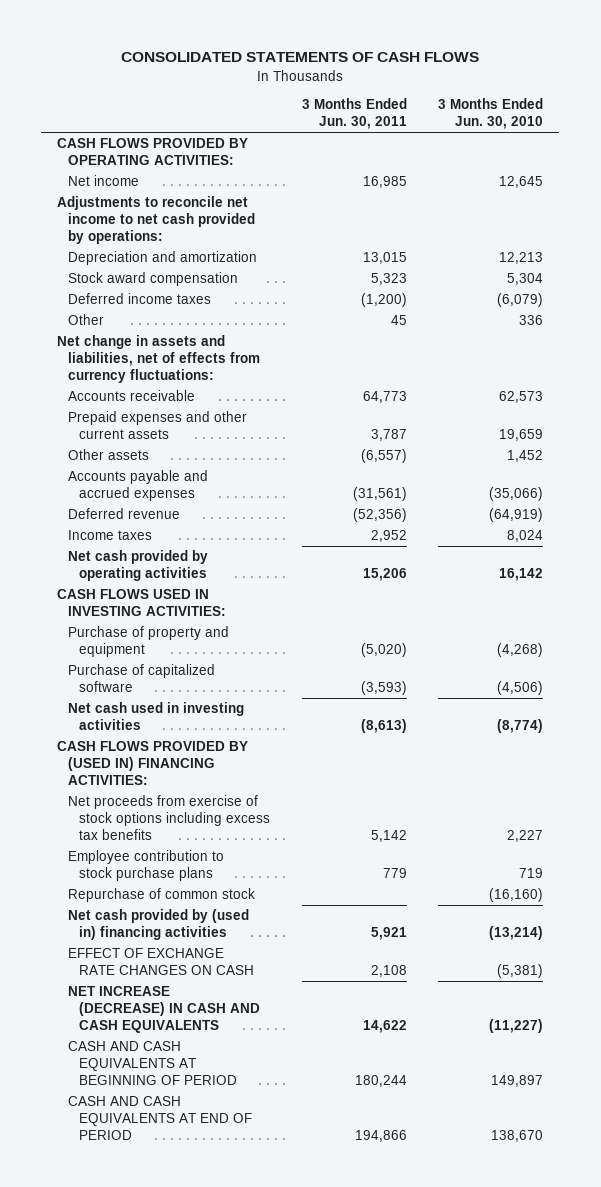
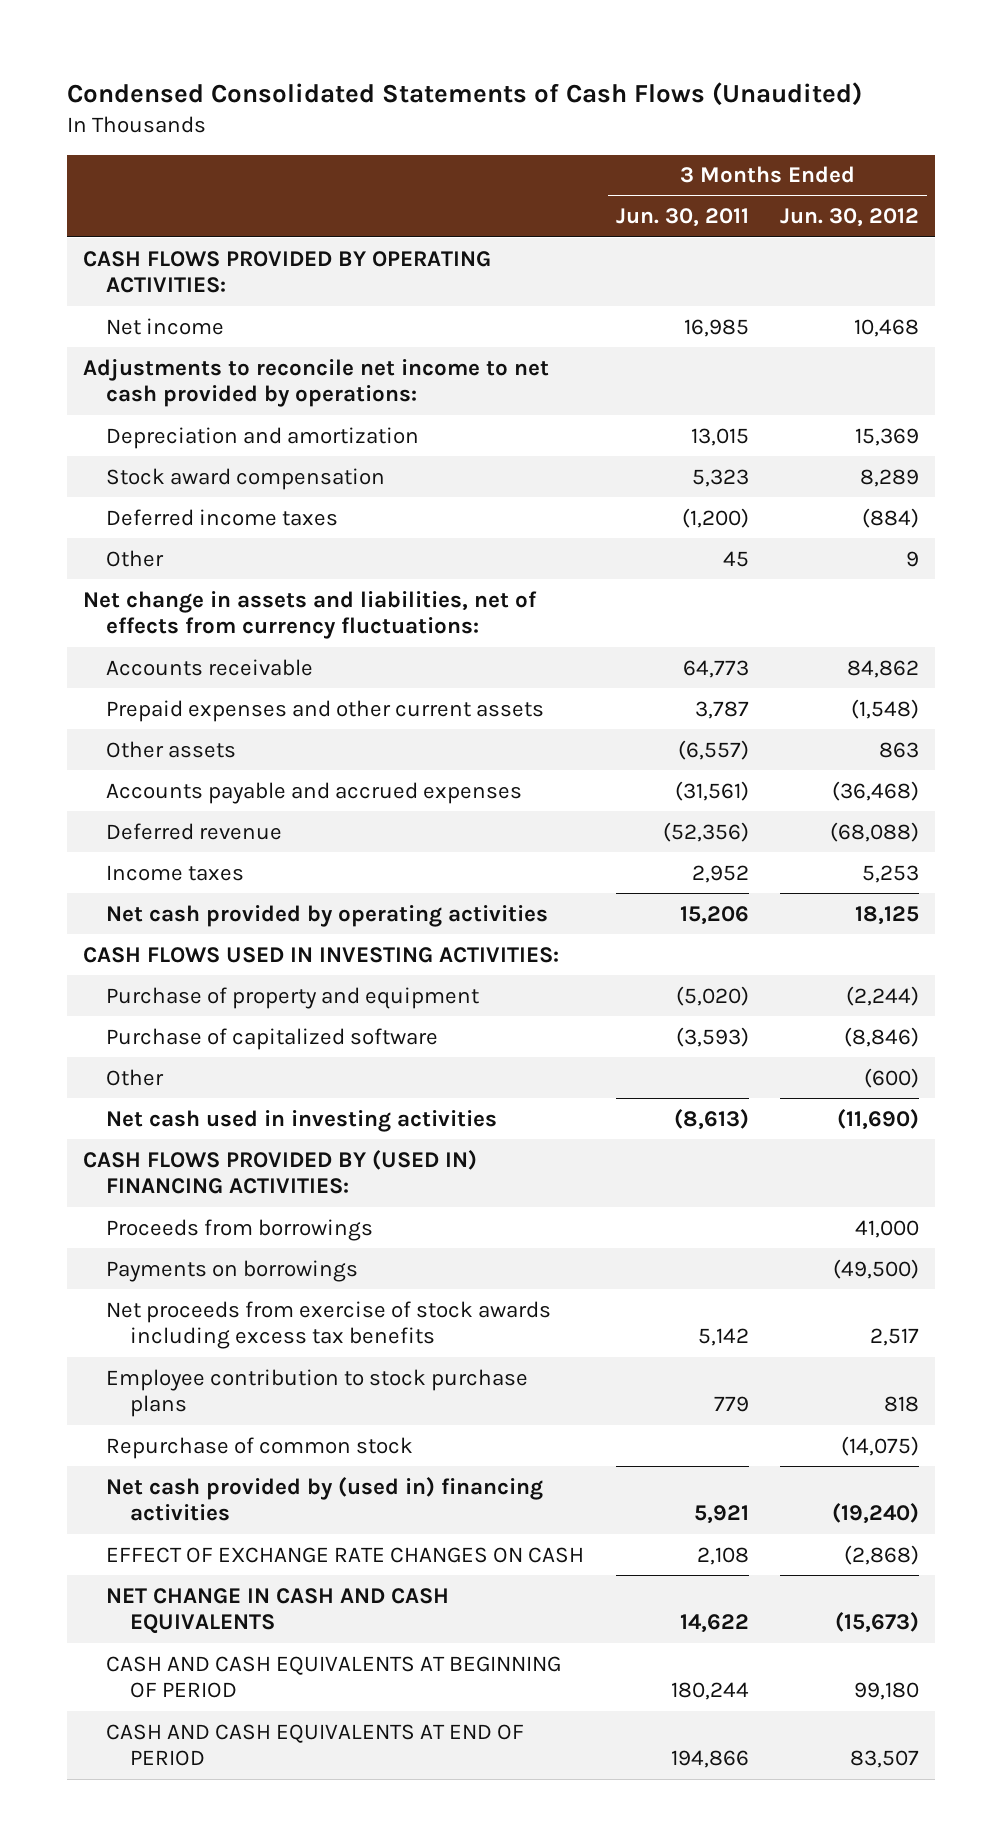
- CONSOLIDATED STATEMENTS OF CASH FLOWS
+ Condensed Consolidated Statements of Cash Flows (Unaudited)
- | 3 Months Ended Jun. 30, 2011 | 3 Months Ended Jun. 30, 2010
+ | 3 Months Ended Jun. 30, 2011 | 3 Months Ended Jun. 30, 2012
+ Other | | (600)
- Net proceeds from exercise of stock options including excess tax benefits | 5,142 | 2,227
+ Proceeds from borrowings | | 41,000
+ Payments on borrowings | | (49,500)
+ Net proceeds from exercise of stock awards including excess tax benefits | 5,142 | 2,517
- NET INCREASE (DECREASE) IN CASH AND CASH EQUIVALENTS | 14,622 | (11,227)
+ NET CHANGE IN CASH AND CASH EQUIVALENTS | 14,622 | (15,673)

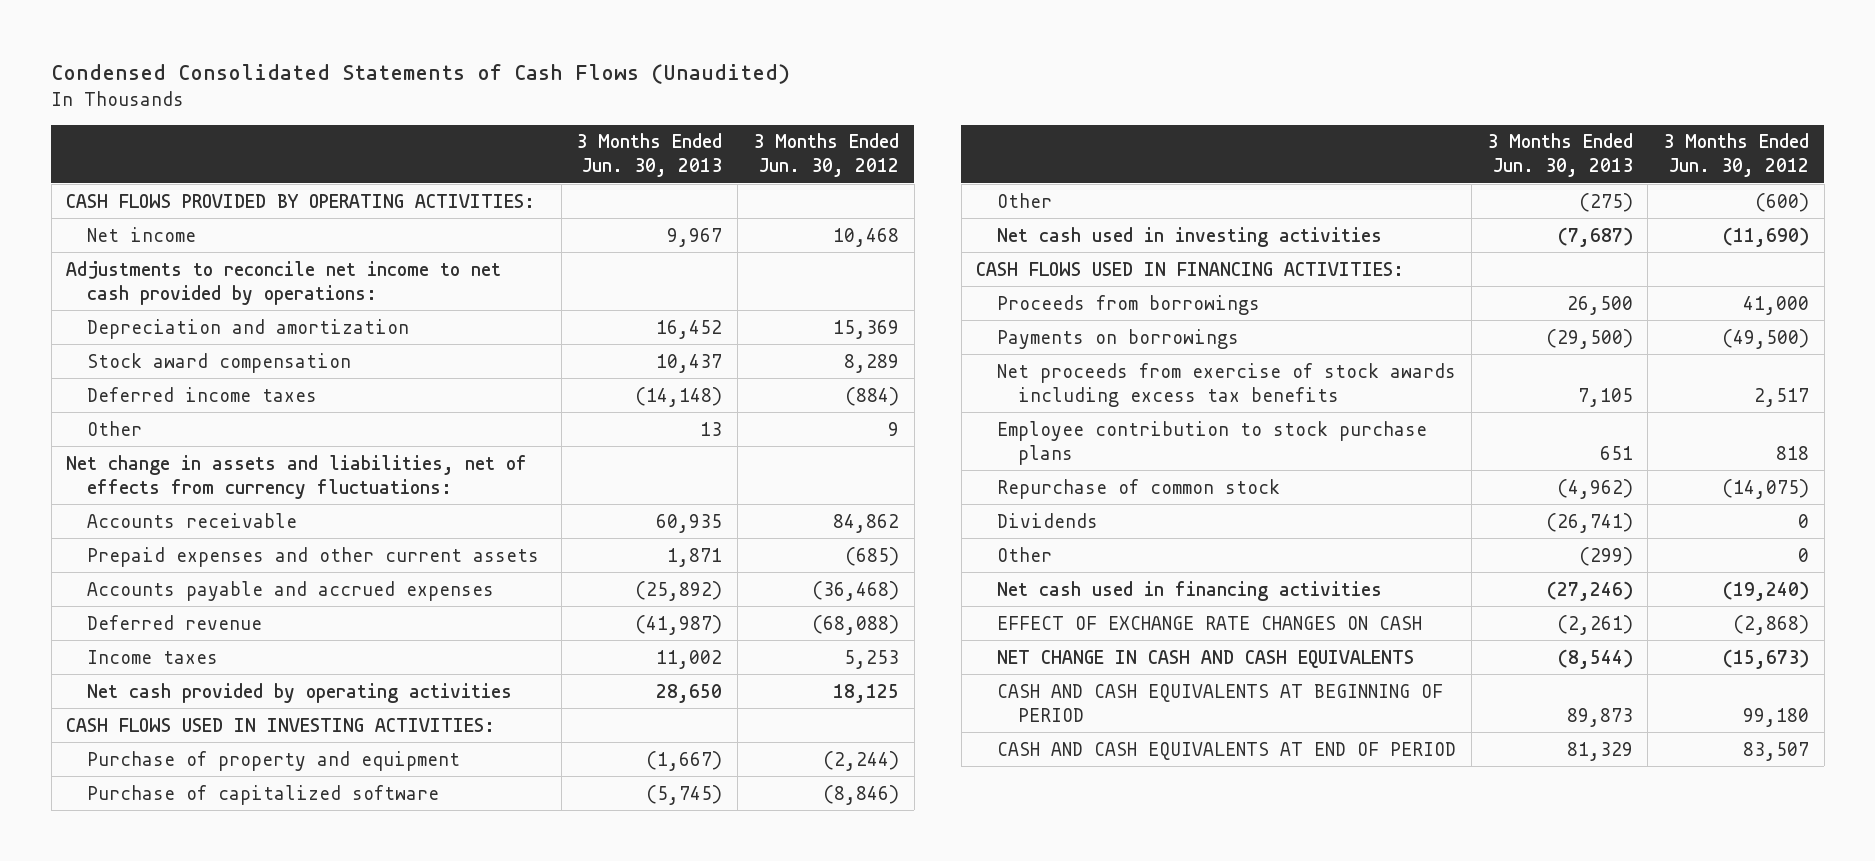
- | 3 Months Ended Jun. 30, 2011 | 3 Months Ended Jun. 30, 2012
+ | 3 Months Ended Jun. 30, 2013 | 3 Months Ended Jun. 30, 2012
- Prepaid expenses and other current assets | 3,787 | (1,548)
- Other assets | (6,557) | 863
+ Prepaid expenses and other current assets | 1,871 | (685)
- CASH FLOWS PROVIDED BY (USED IN) FINANCING ACTIVITIES:
+ CASH FLOWS USED IN FINANCING ACTIVITIES:
- Net cash provided by (used in) financing activities | 5,921 | (19,240)
+ Dividends | (26,741) | 0
+ Other | (299) | 0
+ Net cash used in financing activities | (27,246) | (19,240)

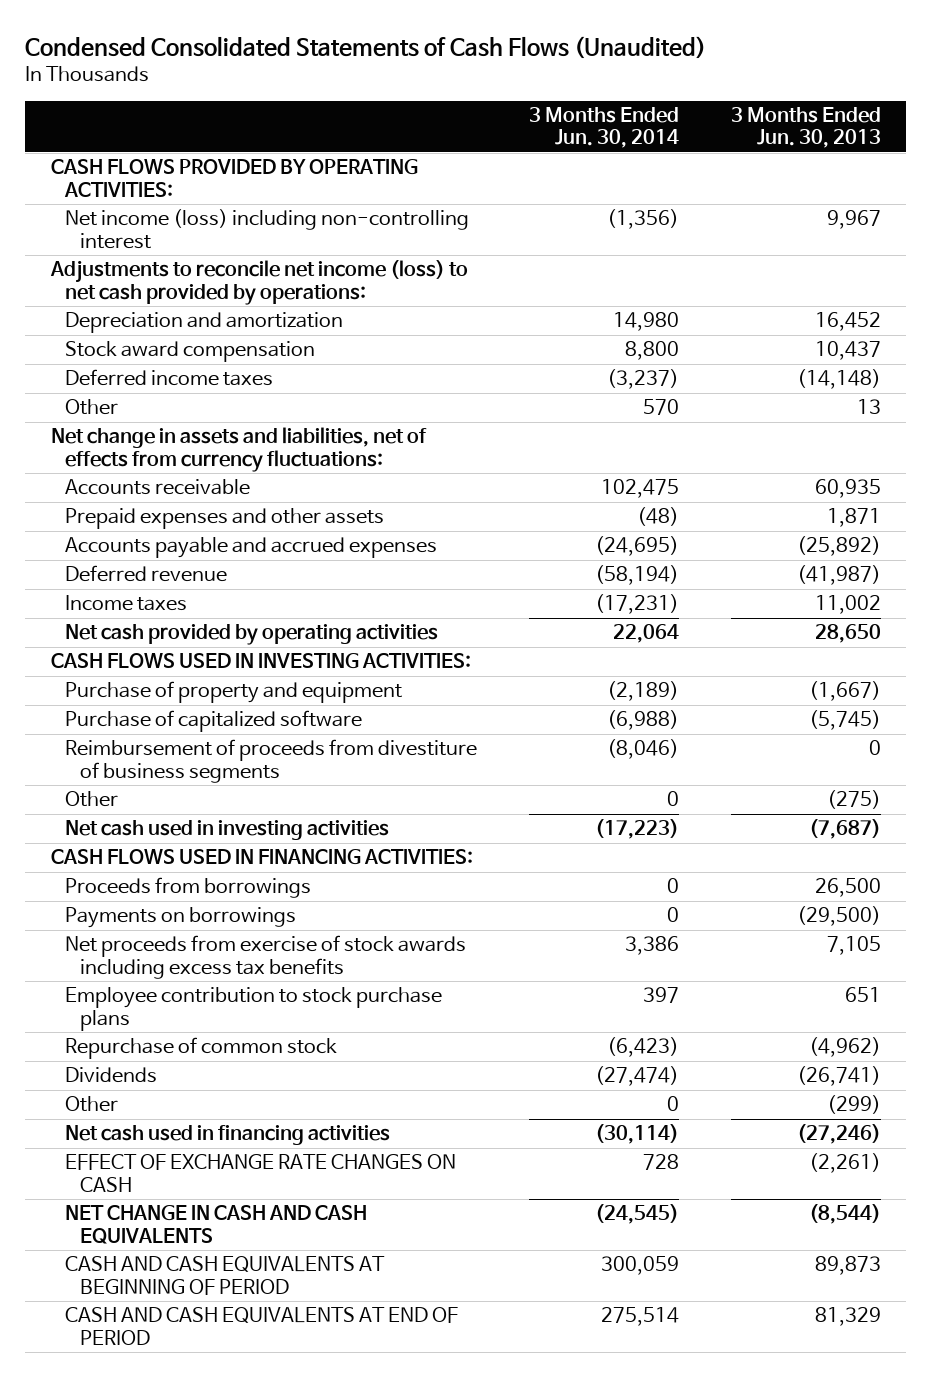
- | 3 Months Ended Jun. 30, 2013 | 3 Months Ended Jun. 30, 2012
+ | 3 Months Ended Jun. 30, 2014 | 3 Months Ended Jun. 30, 2013
- Net income | 9,967 | 10,468
- Adjustments to reconcile net income to net cash provided by operations:
+ Net income (loss) including non-controlling interest | (1,356) | 9,967
+ Adjustments to reconcile net income (loss) to net cash provided by operations:
- Prepaid expenses and other current assets | 1,871 | (685)
+ Prepaid expenses and other assets | (48) | 1,871
+ Reimbursement of proceeds from divestiture of business segments | (8,046) | 0

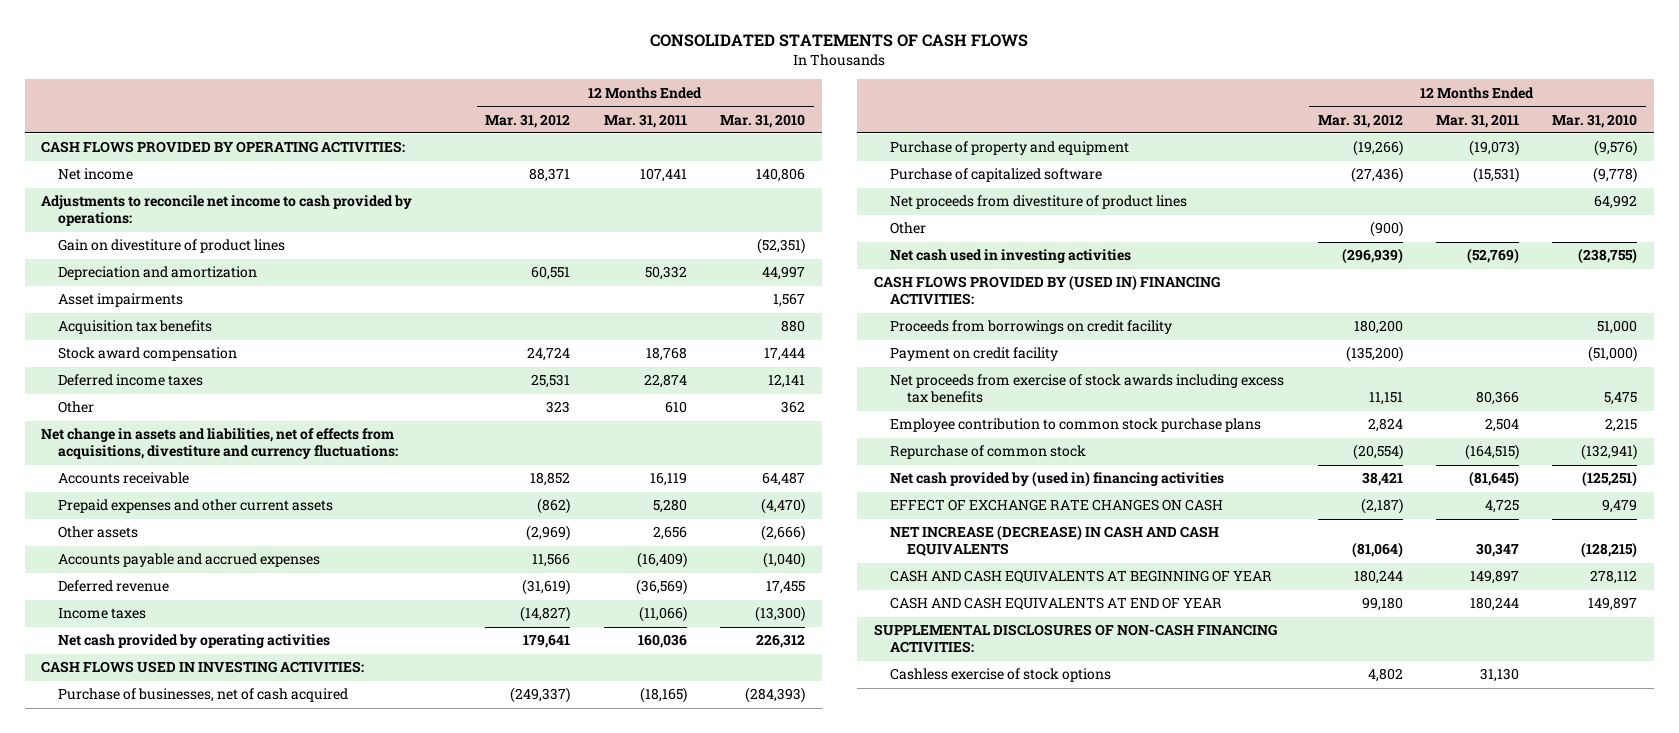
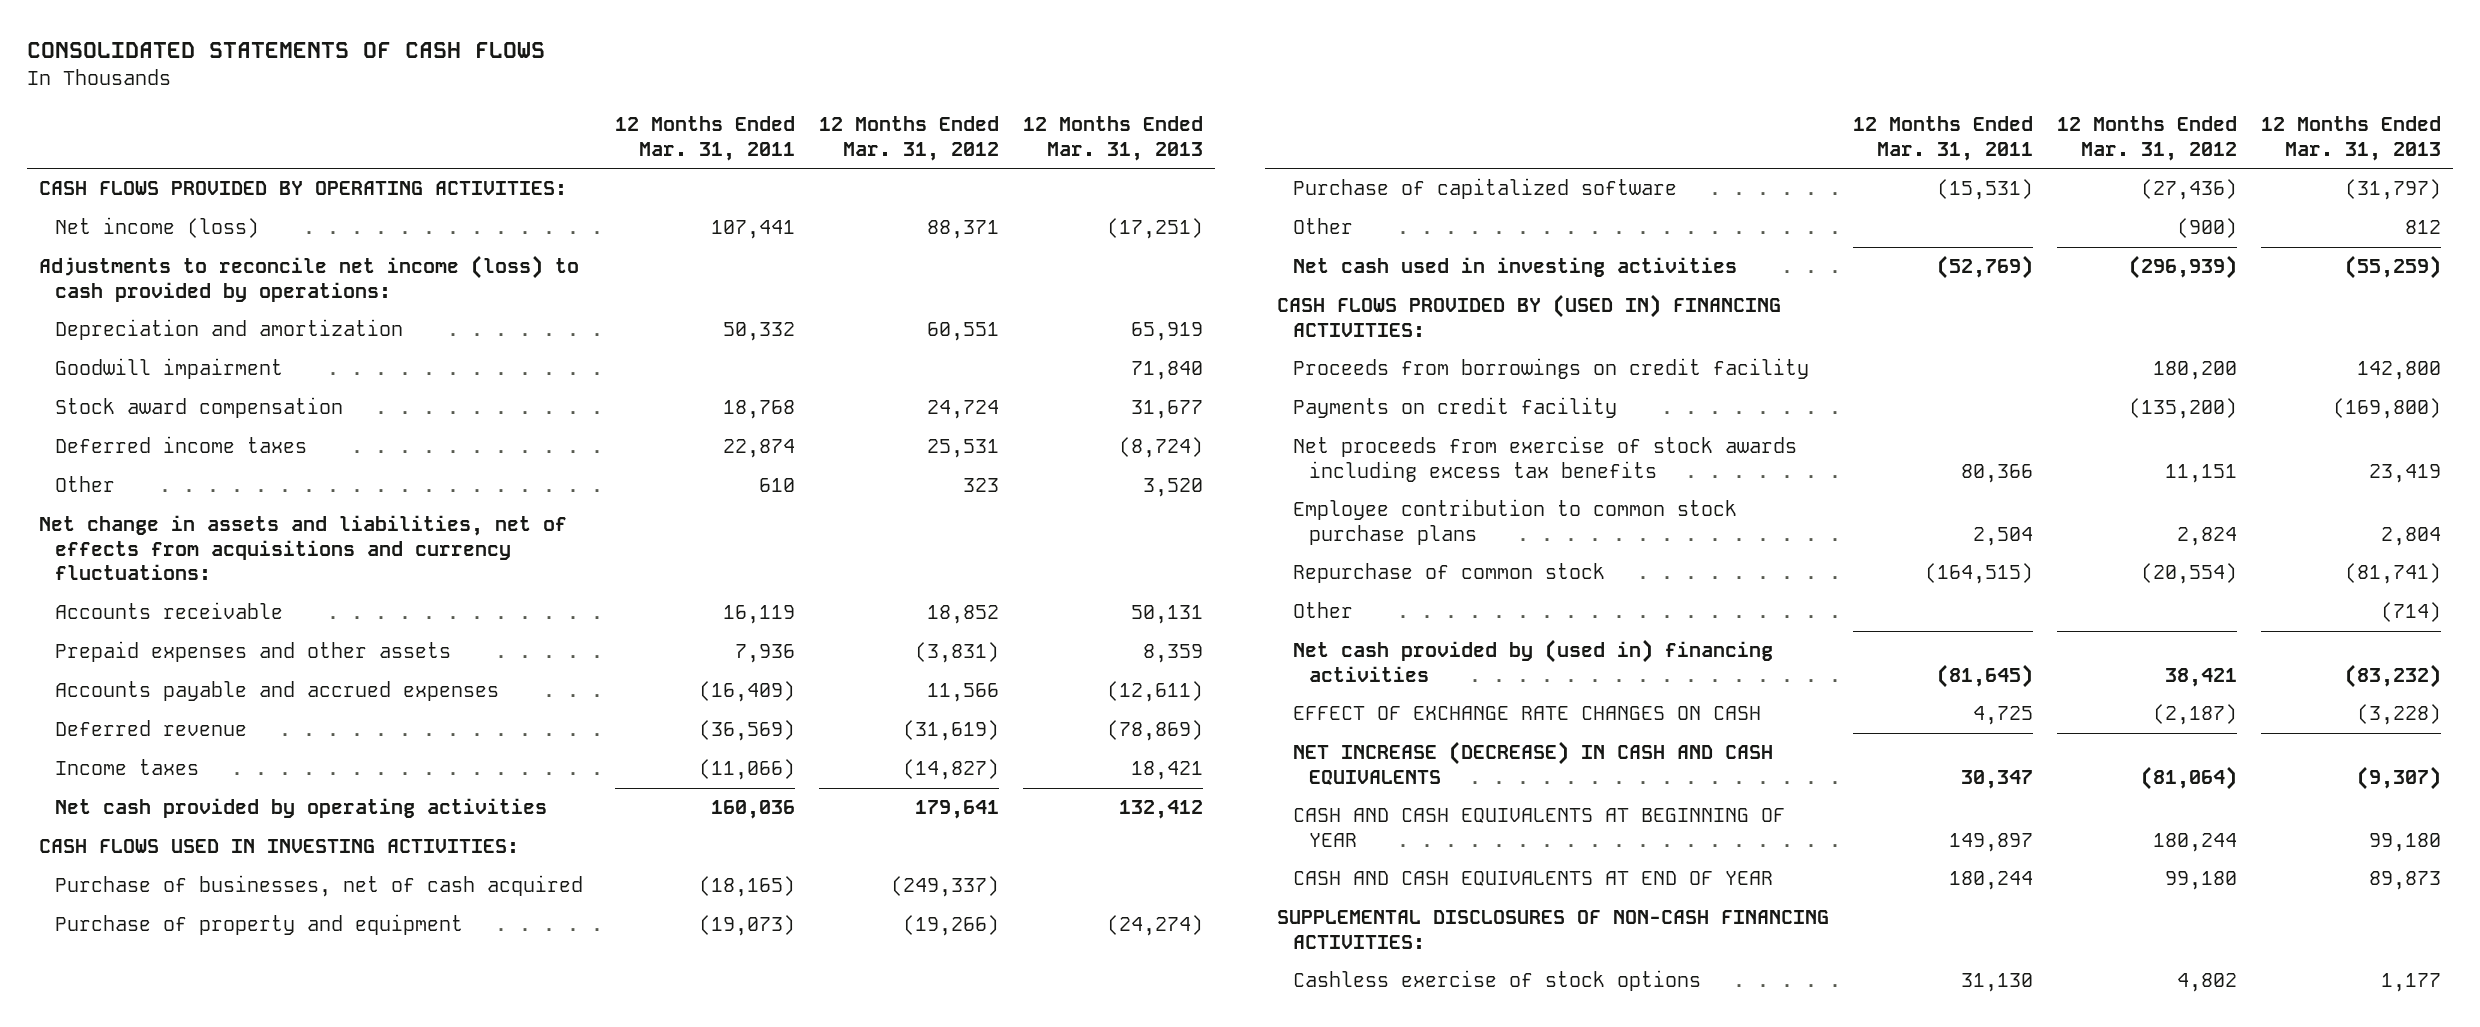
- | 12 Months Ended Mar. 31, 2012 | 12 Months Ended Mar. 31, 2011 | 12 Months Ended Mar. 31, 2010
+ | 12 Months Ended Mar. 31, 2011 | 12 Months Ended Mar. 31, 2012 | 12 Months Ended Mar. 31, 2013
- Net income | 88,371 | 107,441 | 140,806
- Adjustments to reconcile net income to cash provided by operations:
- Gain on divestiture of product lines | | | (52,351)
+ Net income (loss) | 107,441 | 88,371 | (17,251)
+ Adjustments to reconcile net income (loss) to cash provided by operations:
- Asset impairments | | | 1,567
- Acquisition tax benefits | | | 880
+ Goodwill impairment | | | 71,840
- Net change in assets and liabilities, net of effects from acquisitions, divestiture and currency fluctuations:
+ Net change in assets and liabilities, net of effects from acquisitions and currency fluctuations:
- Prepaid expenses and other current assets | (862) | 5,280 | (4,470)
- Other assets | (2,969) | 2,656 | (2,666)
+ Prepaid expenses and other assets | 7,936 | (3,831) | 8,359
- Net proceeds from divestiture of product lines | | | 64,992
- Payment on credit facility | (135,200) | | (51,000)
+ Payments on credit facility | | (135,200) | (169,800)
+ Other | | | (714)

